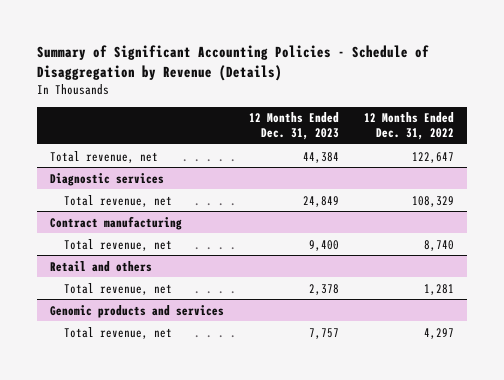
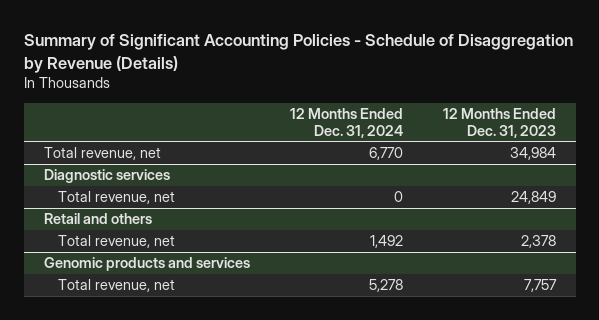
- | 12 Months Ended Dec. 31, 2023 | 12 Months Ended Dec. 31, 2022
+ | 12 Months Ended Dec. 31, 2024 | 12 Months Ended Dec. 31, 2023
- Total revenue, net | 44,384 | 122,647
+ Total revenue, net | 6,770 | 34,984
- Contract manufacturing
- Total revenue, net | 9,400 | 8,740

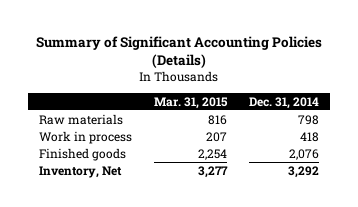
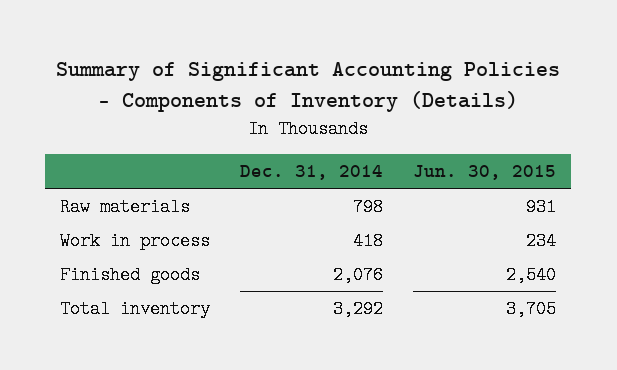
- Summary of Significant Accounting Policies (Details)
+ Summary of Significant Accounting Policies - Components of Inventory (Details)
- | Mar. 31, 2015 | Dec. 31, 2014
+ | Dec. 31, 2014 | Jun. 30, 2015
- Inventory, Net | 3,277 | 3,292
+ Total inventory | 3,292 | 3,705

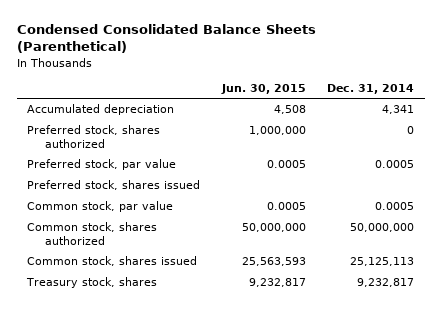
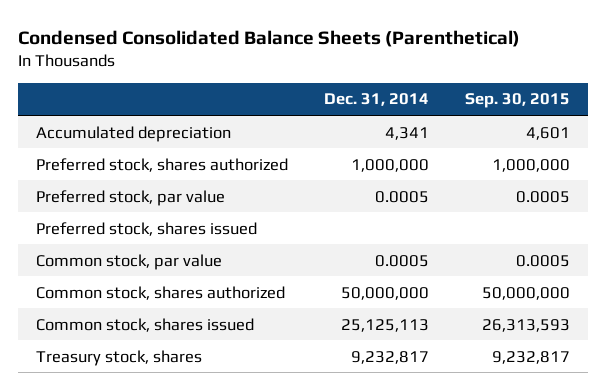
- | Jun. 30, 2015 | Dec. 31, 2014
+ | Dec. 31, 2014 | Sep. 30, 2015
- Preferred stock, shares authorized | 1,000,000 | 0
+ Preferred stock, shares authorized | 1,000,000 | 1,000,000

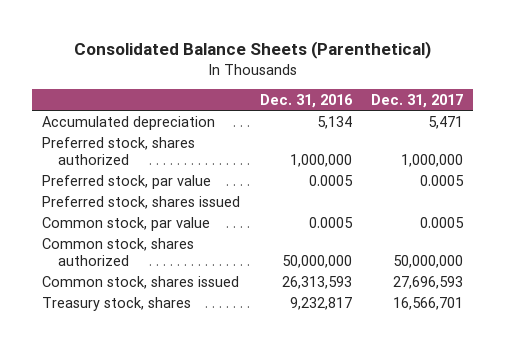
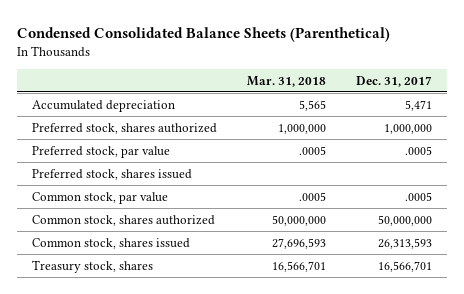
- Consolidated Balance Sheets (Parenthetical)
+ Condensed Consolidated Balance Sheets (Parenthetical)
- | Dec. 31, 2016 | Dec. 31, 2017
+ | Mar. 31, 2018 | Dec. 31, 2017
- Preferred stock, par value | 0.0005 | 0.0005
+ Preferred stock, par value | .0005 | .0005
- Common stock, par value | 0.0005 | 0.0005
+ Common stock, par value | .0005 | .0005
- Common stock, shares issued | 26,313,593 | 27,696,593
+ Common stock, shares issued | 27,696,593 | 26,313,593

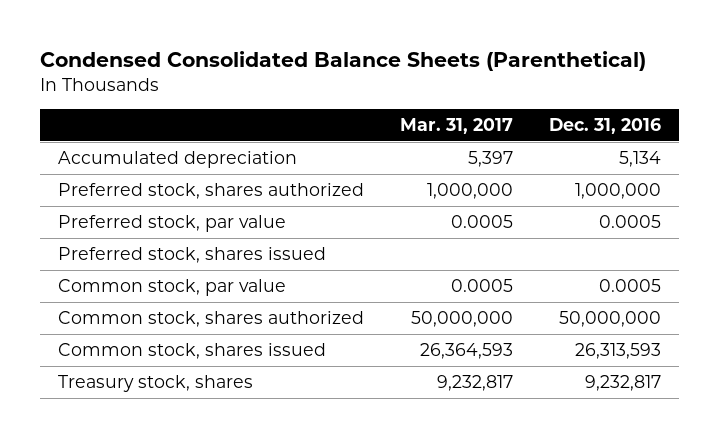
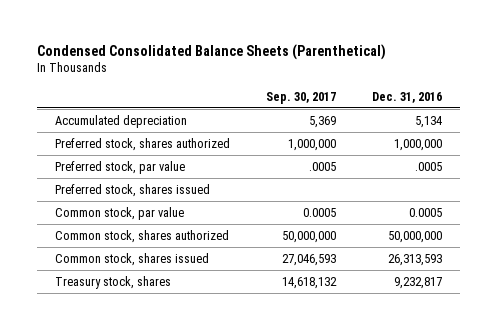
- | Mar. 31, 2017 | Dec. 31, 2016
+ | Sep. 30, 2017 | Dec. 31, 2016
- Preferred stock, par value | 0.0005 | 0.0005
+ Preferred stock, par value | .0005 | .0005

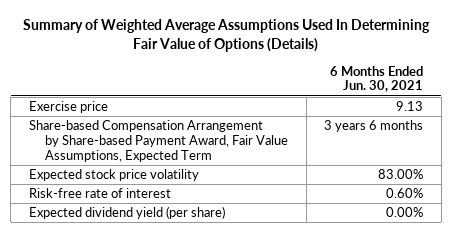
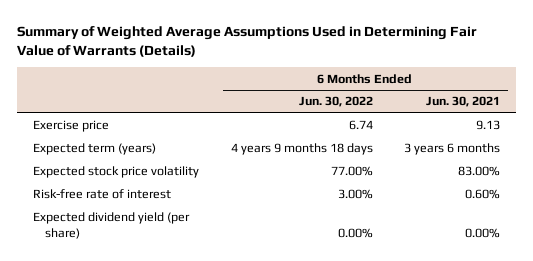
- Summary of Weighted Average Assumptions Used In Determining Fair Value of Options (Details)
+ Summary of Weighted Average Assumptions Used in Determining Fair Value of Warrants (Details)
- | 6 Months Ended Jun. 30, 2021
+ | 6 Months Ended Jun. 30, 2022 | 6 Months Ended Jun. 30, 2021
- Share-based Compensation Arrangement by Share-based Payment Award, Fair Value Assumptions, Expected Term | 3 years 6 months
+ Expected term (years) | 4 years 9 months 18 days | 3 years 6 months

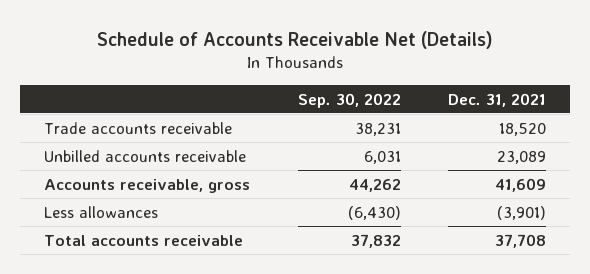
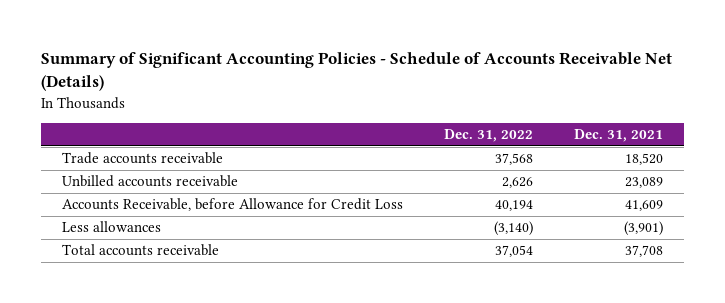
- Schedule of Accounts Receivable Net (Details)
+ Summary of Significant Accounting Policies - Schedule of Accounts Receivable Net (Details)
- | Sep. 30, 2022 | Dec. 31, 2021
+ | Dec. 31, 2022 | Dec. 31, 2021
- Accounts receivable, gross | 44,262 | 41,609
+ Accounts Receivable, before Allowance for Credit Loss | 40,194 | 41,609

